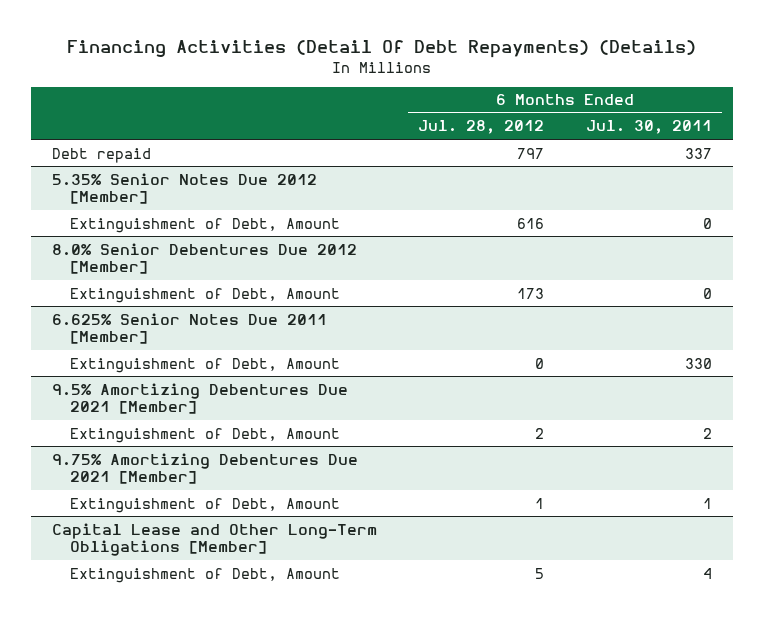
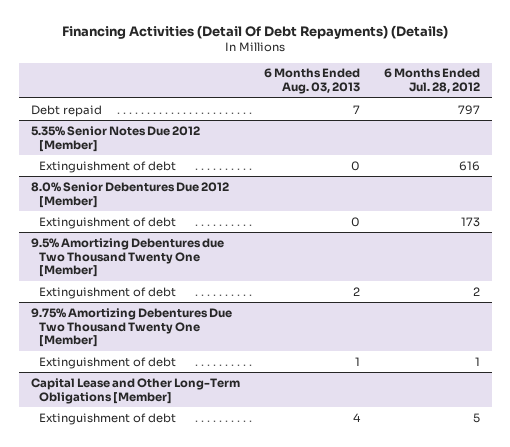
- | 6 Months Ended Jul. 28, 2012 | 6 Months Ended Jul. 30, 2011
+ | 6 Months Ended Aug. 03, 2013 | 6 Months Ended Jul. 28, 2012
@ 5.35% Senior Notes Due 2012 [Member]
- Extinguishment of Debt, Amount | 616 | 0
+ Extinguishment of debt | 0 | 616
@ 8.0% Senior Debentures Due 2012 [Member]
- Extinguishment of Debt, Amount | 173 | 0
- 6.625% Senior Notes Due 2011 [Member]
- Extinguishment of Debt, Amount | 0 | 330
- 9.5% Amortizing Debentures Due 2021 [Member]
- Extinguishment of Debt, Amount | 2 | 2
- 9.75% Amortizing Debentures Due 2021 [Member]
- Extinguishment of Debt, Amount | 1 | 1
@ 8.0% Senior Debentures Due 2012 [Member]
+ Extinguishment of debt | 0 | 173
+ 9.5% Amortizing Debentures due Two Thousand Twenty One [Member]
+ Extinguishment of debt | 2 | 2
+ 9.75% Amortizing Debentures Due Two Thousand Twenty One [Member]
+ Extinguishment of debt | 1 | 1
@ Capital Lease and Other Long-Term Obligations [Member]
- Extinguishment of Debt, Amount | 5 | 4
+ Extinguishment of debt | 4 | 5

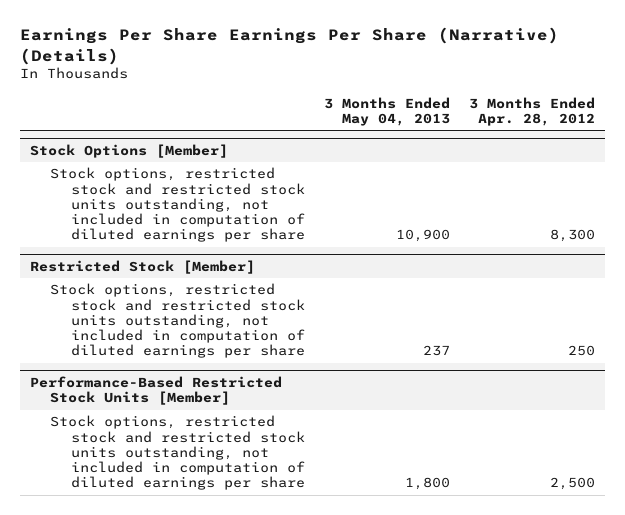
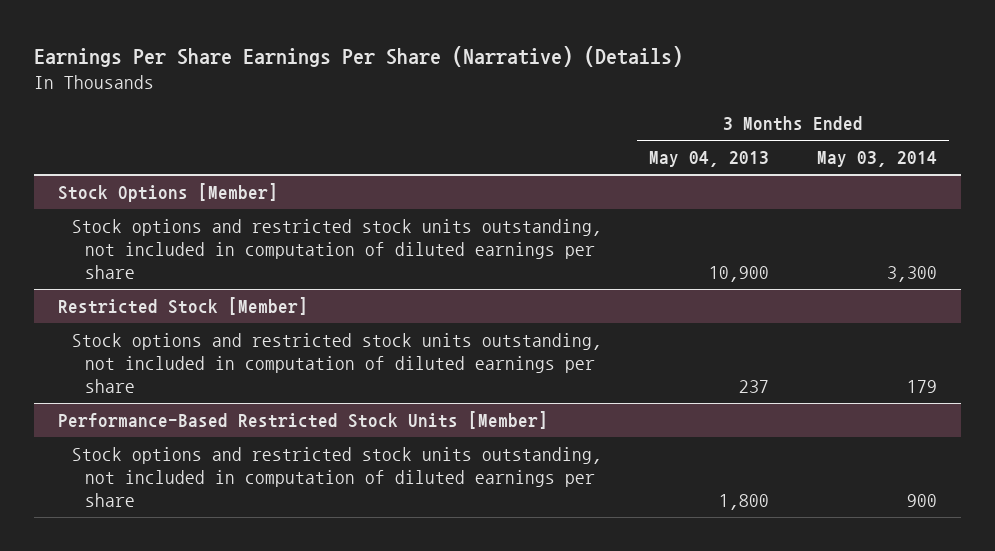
- | 3 Months Ended May 04, 2013 | 3 Months Ended Apr. 28, 2012
+ | 3 Months Ended May 04, 2013 | 3 Months Ended May 03, 2014
@ Stock Options [Member]
- Stock options, restricted stock and restricted stock units outstanding, not included in computation of diluted earnings per share | 10,900 | 8,300
+ Stock options and restricted stock units outstanding, not included in computation of diluted earnings per share | 10,900 | 3,300
@ Restricted Stock [Member]
- Stock options, restricted stock and restricted stock units outstanding, not included in computation of diluted earnings per share | 237 | 250
+ Stock options and restricted stock units outstanding, not included in computation of diluted earnings per share | 237 | 179
@ Performance-Based Restricted Stock Units [Member]
- Stock options, restricted stock and restricted stock units outstanding, not included in computation of diluted earnings per share | 1,800 | 2,500
+ Stock options and restricted stock units outstanding, not included in computation of diluted earnings per share | 1,800 | 900

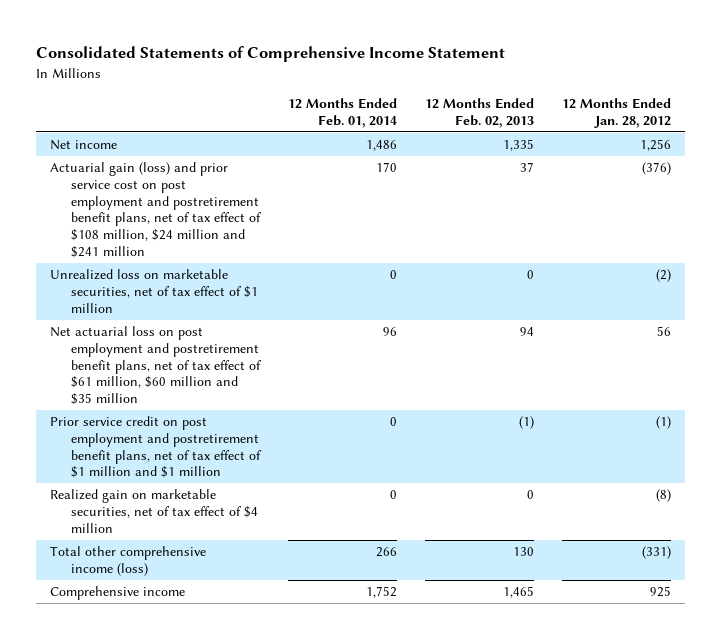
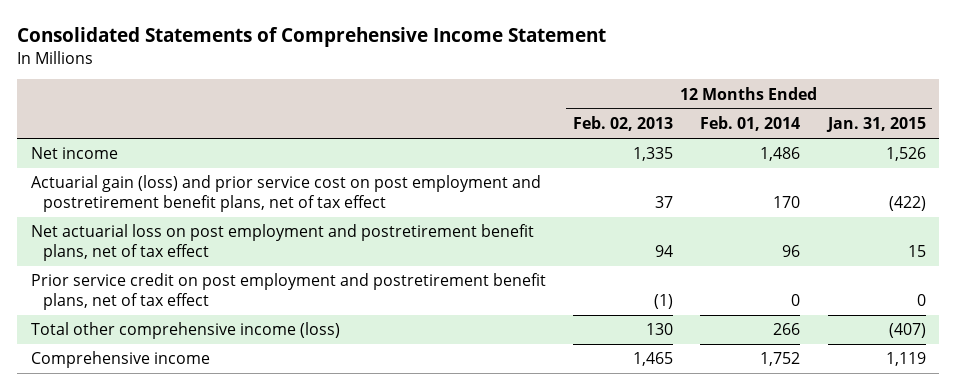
- | 12 Months Ended Feb. 01, 2014 | 12 Months Ended Feb. 02, 2013 | 12 Months Ended Jan. 28, 2012
+ | 12 Months Ended Feb. 02, 2013 | 12 Months Ended Feb. 01, 2014 | 12 Months Ended Jan. 31, 2015
- Actuarial gain (loss) and prior service cost on post employment and postretirement benefit plans, net of tax effect of $108 million, $24 million and $241 million | 170 | 37 | (376)
- Unrealized loss on marketable securities, net of tax effect of $1 million | 0 | 0 | (2)
- Net actuarial loss on post employment and postretirement benefit plans, net of tax effect of $61 million, $60 million and $35 million | 96 | 94 | 56
- Prior service credit on post employment and postretirement benefit plans, net of tax effect of $1 million and $1 million | 0 | (1) | (1)
- Realized gain on marketable securities, net of tax effect of $4 million | 0 | 0 | (8)
+ Actuarial gain (loss) and prior service cost on post employment and postretirement benefit plans, net of tax effect | 37 | 170 | (422)
+ Net actuarial loss on post employment and postretirement benefit plans, net of tax effect | 94 | 96 | 15
+ Prior service credit on post employment and postretirement benefit plans, net of tax effect | (1) | 0 | 0

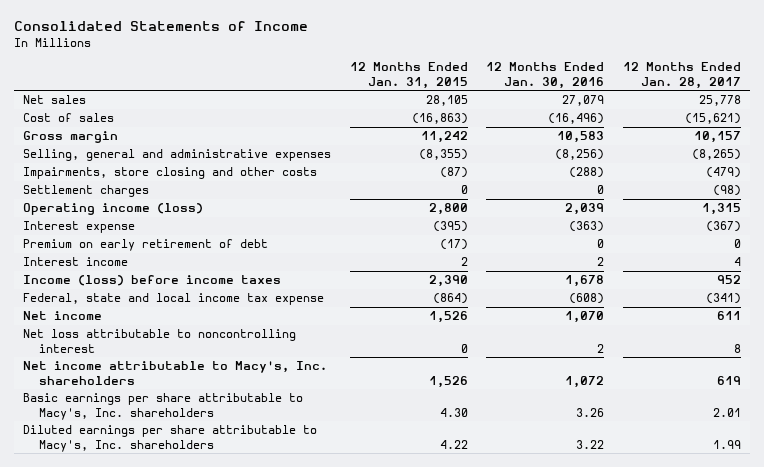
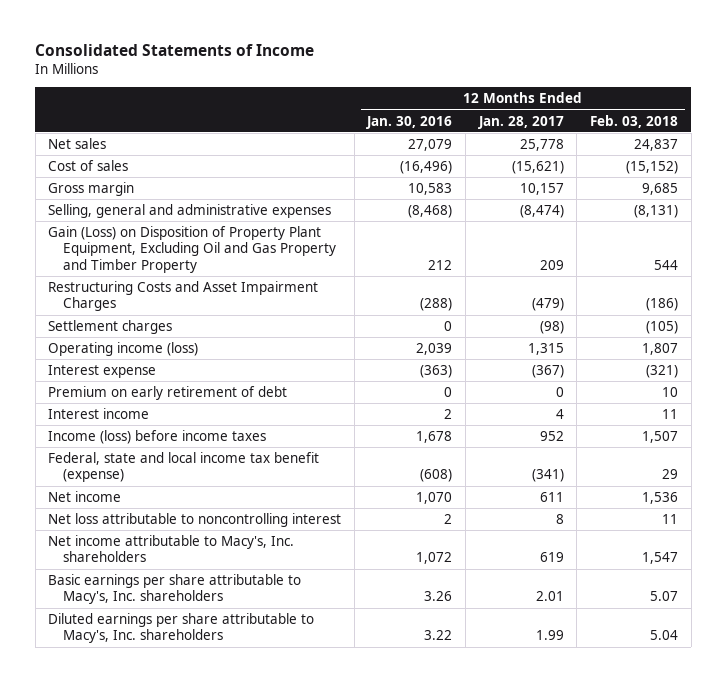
- | 12 Months Ended Jan. 31, 2015 | 12 Months Ended Jan. 30, 2016 | 12 Months Ended Jan. 28, 2017
+ | 12 Months Ended Jan. 30, 2016 | 12 Months Ended Jan. 28, 2017 | 12 Months Ended Feb. 03, 2018
- Selling, general and administrative expenses | (8,355) | (8,256) | (8,265)
- Impairments, store closing and other costs | (87) | (288) | (479)
+ Selling, general and administrative expenses | (8,468) | (8,474) | (8,131)
+ Gain (Loss) on Disposition of Property Plant Equipment, Excluding Oil and Gas Property and Timber Property | 212 | 209 | 544
+ Restructuring Costs and Asset Impairment Charges | (288) | (479) | (186)
- Federal, state and local income tax expense | (864) | (608) | (341)
+ Federal, state and local income tax benefit (expense) | (608) | (341) | 29

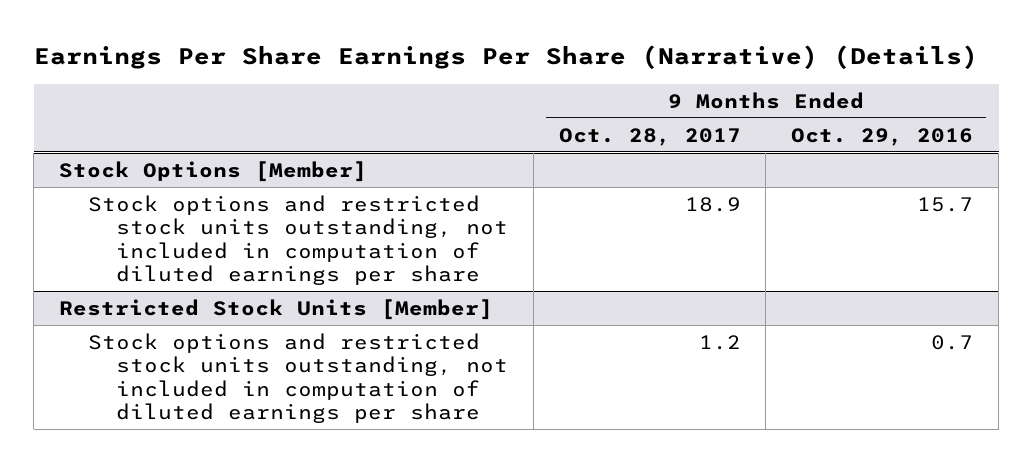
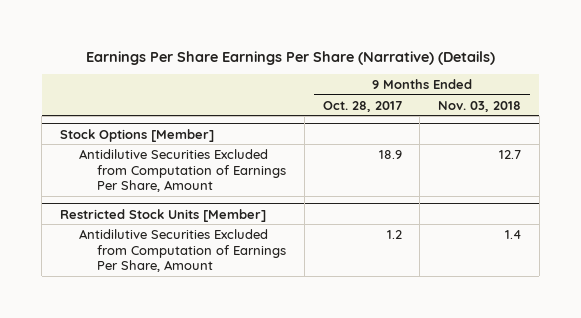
- | 9 Months Ended Oct. 28, 2017 | 9 Months Ended Oct. 29, 2016
+ | 9 Months Ended Oct. 28, 2017 | 9 Months Ended Nov. 03, 2018
@ Stock Options [Member]
- Stock options and restricted stock units outstanding, not included in computation of diluted earnings per share | 18.9 | 15.7
+ Antidilutive Securities Excluded from Computation of Earnings Per Share, Amount | 18.9 | 12.7
@ Restricted Stock Units [Member]
- Stock options and restricted stock units outstanding, not included in computation of diluted earnings per share | 1.2 | 0.7
+ Antidilutive Securities Excluded from Computation of Earnings Per Share, Amount | 1.2 | 1.4

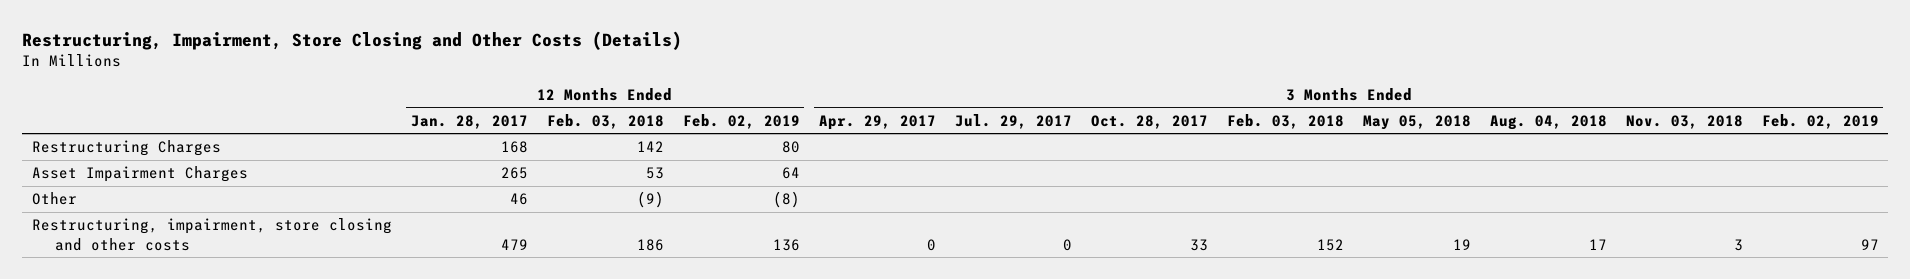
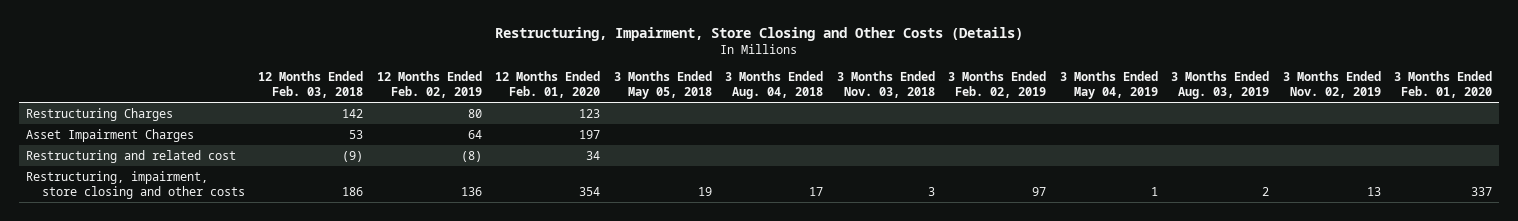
- | 12 Months Ended Jan. 28, 2017 | 12 Months Ended Feb. 03, 2018 | 12 Months Ended Feb. 02, 2019 | 3 Months Ended Apr. 29, 2017 | 3 Months Ended Jul. 29, 2017 | 3 Months Ended Oct. 28, 2017 | 3 Months Ended Feb. 03, 2018 | 3 Months Ended May 05, 2018 | 3 Months Ended Aug. 04, 2018 | 3 Months Ended Nov. 03, 2018 | 3 Months Ended Feb. 02, 2019
+ | 12 Months Ended Feb. 03, 2018 | 12 Months Ended Feb. 02, 2019 | 12 Months Ended Feb. 01, 2020 | 3 Months Ended May 05, 2018 | 3 Months Ended Aug. 04, 2018 | 3 Months Ended Nov. 03, 2018 | 3 Months Ended Feb. 02, 2019 | 3 Months Ended May 04, 2019 | 3 Months Ended Aug. 03, 2019 | 3 Months Ended Nov. 02, 2019 | 3 Months Ended Feb. 01, 2020
- Other | 46 | (9) | (8) | | | | | | | |
+ Restructuring and related cost | (9) | (8) | 34 | | | | | | | |

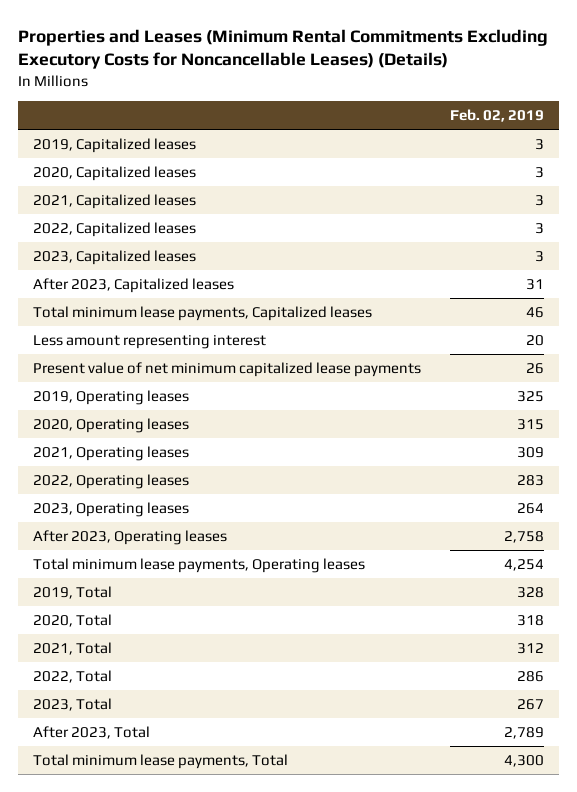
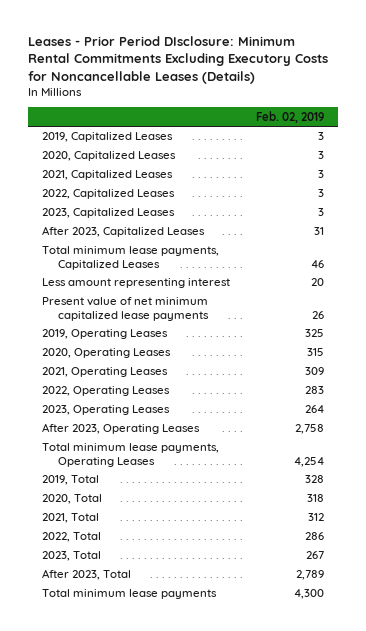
- Properties and Leases (Minimum Rental Commitments Excluding Executory Costs for Noncancellable Leases) (Details)
+ Leases - Prior Period DIsclosure: Minimum Rental Commitments Excluding Executory Costs for Noncancellable Leases (Details)
- 2019, Capitalized leases | 3
- 2020, Capitalized leases | 3
- 2021, Capitalized leases | 3
- 2022, Capitalized leases | 3
- 2023, Capitalized leases | 3
- After 2023, Capitalized leases | 31
- Total minimum lease payments, Capitalized leases | 46
+ 2019, Capitalized Leases | 3
+ 2020, Capitalized Leases | 3
+ 2021, Capitalized Leases | 3
+ 2022, Capitalized Leases | 3
+ 2023, Capitalized Leases | 3
+ After 2023, Capitalized Leases | 31
+ Total minimum lease payments, Capitalized Leases | 46
- 2019, Operating leases | 325
- 2020, Operating leases | 315
- 2021, Operating leases | 309
- 2022, Operating leases | 283
- 2023, Operating leases | 264
- After 2023, Operating leases | 2,758
- Total minimum lease payments, Operating leases | 4,254
+ 2019, Operating Leases | 325
+ 2020, Operating Leases | 315
+ 2021, Operating Leases | 309
+ 2022, Operating Leases | 283
+ 2023, Operating Leases | 264
+ After 2023, Operating Leases | 2,758
+ Total minimum lease payments, Operating Leases | 4,254
- Total minimum lease payments, Total | 4,300
+ Total minimum lease payments | 4,300

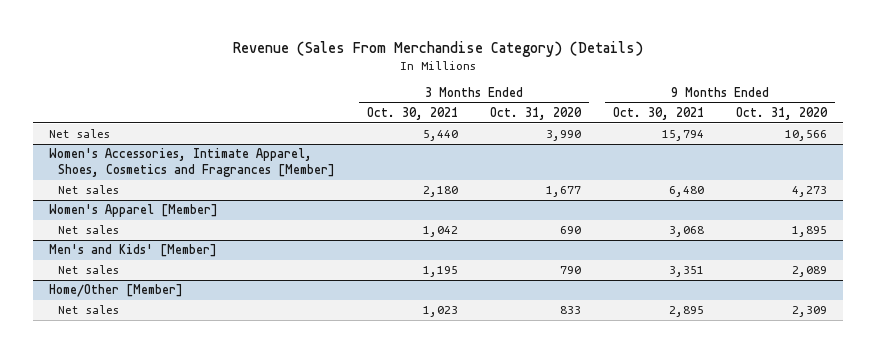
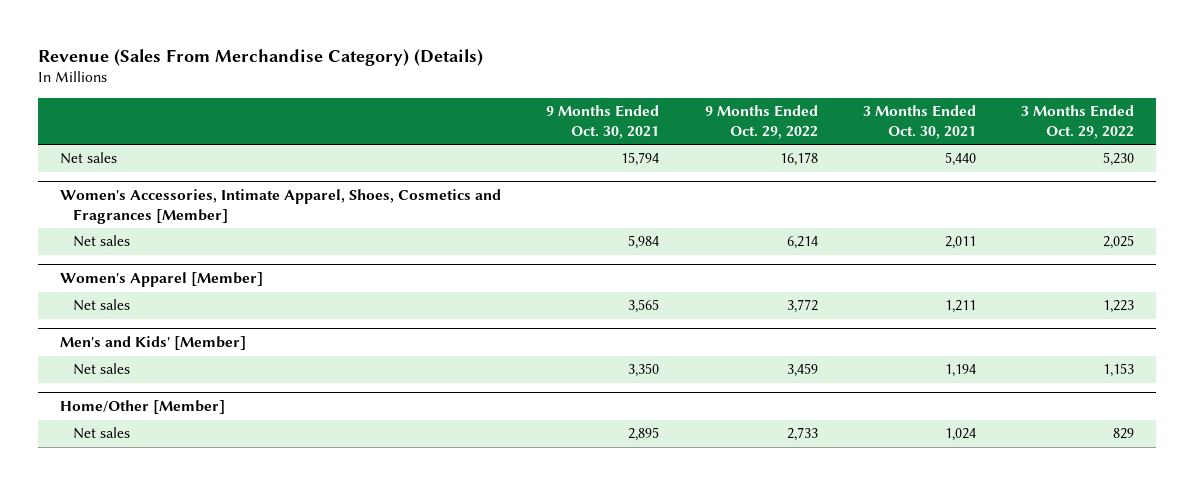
- | 3 Months Ended Oct. 30, 2021 | 3 Months Ended Oct. 31, 2020 | 9 Months Ended Oct. 30, 2021 | 9 Months Ended Oct. 31, 2020
+ | 9 Months Ended Oct. 30, 2021 | 9 Months Ended Oct. 29, 2022 | 3 Months Ended Oct. 30, 2021 | 3 Months Ended Oct. 29, 2022
@ Women's Accessories, Intimate Apparel, Shoes, Cosmetics and Fragrances [Member]
- Net sales | 2,180 | 1,677 | 6,480 | 4,273
+ Net sales | 5,984 | 6,214 | 2,011 | 2,025
@ Women's Apparel [Member]
- Net sales | 1,042 | 690 | 3,068 | 1,895
+ Net sales | 3,565 | 3,772 | 1,211 | 1,223
@ Men's and Kids' [Member]
- Net sales | 1,195 | 790 | 3,351 | 2,089
+ Net sales | 3,350 | 3,459 | 1,194 | 1,153
@ Home/Other [Member]
- Net sales | 1,023 | 833 | 2,895 | 2,309
+ Net sales | 2,895 | 2,733 | 1,024 | 829

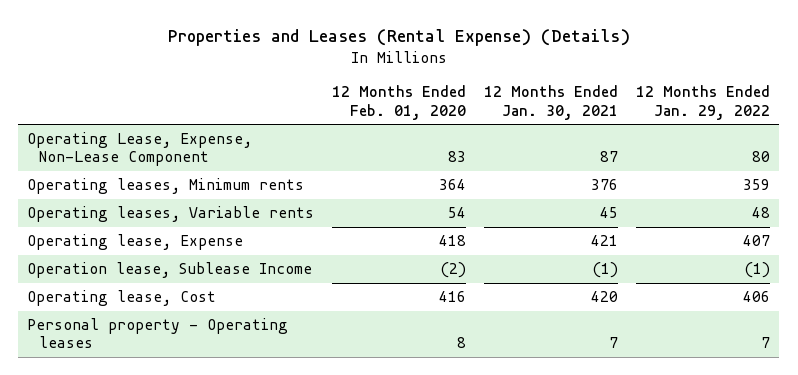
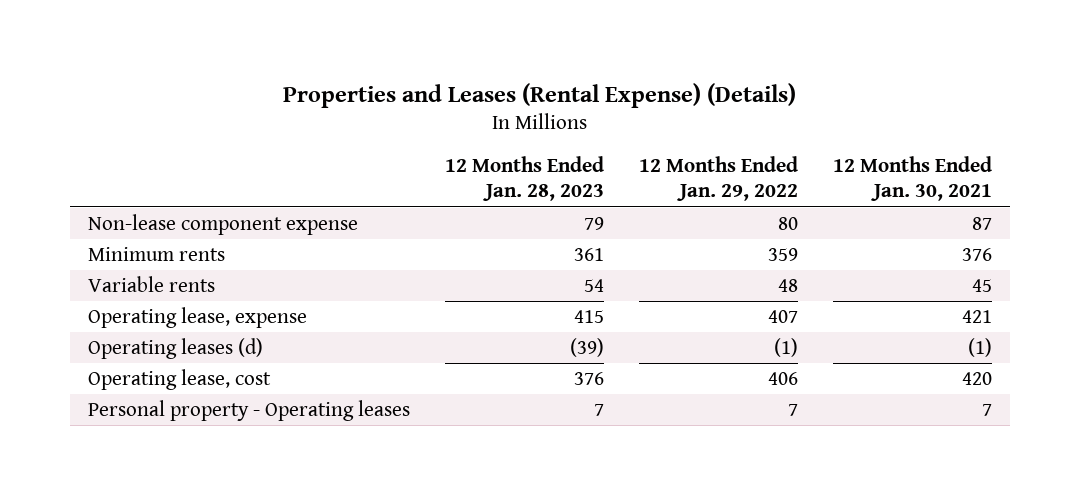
- | 12 Months Ended Feb. 01, 2020 | 12 Months Ended Jan. 30, 2021 | 12 Months Ended Jan. 29, 2022
+ | 12 Months Ended Jan. 28, 2023 | 12 Months Ended Jan. 29, 2022 | 12 Months Ended Jan. 30, 2021
- Operating Lease, Expense, Non-Lease Component | 83 | 87 | 80
- Operating leases, Minimum rents | 364 | 376 | 359
- Operating leases, Variable rents | 54 | 45 | 48
- Operating lease, Expense | 418 | 421 | 407
- Operation lease, Sublease Income | (2) | (1) | (1)
- Operating lease, Cost | 416 | 420 | 406
+ Non-lease component expense | 79 | 80 | 87
+ Minimum rents | 361 | 359 | 376
+ Variable rents | 54 | 48 | 45
+ Operating lease, expense | 415 | 407 | 421
+ Operating leases (d) | (39) | (1) | (1)
+ Operating lease, cost | 376 | 406 | 420

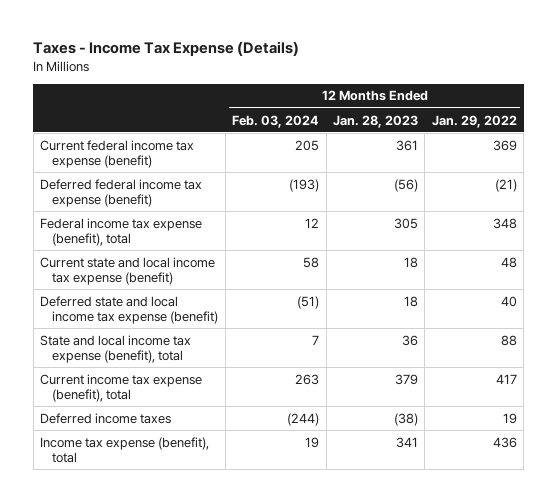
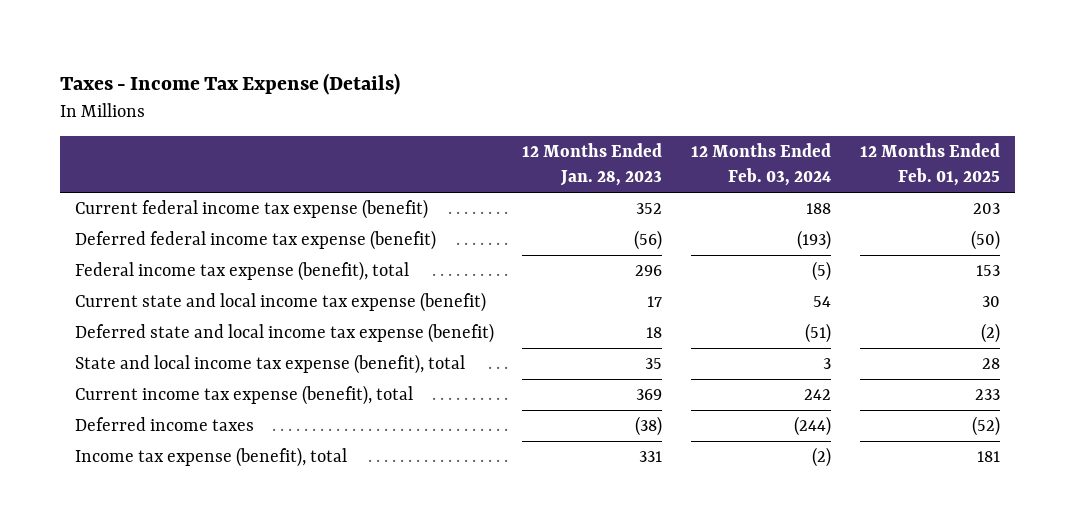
- | 12 Months Ended Feb. 03, 2024 | 12 Months Ended Jan. 28, 2023 | 12 Months Ended Jan. 29, 2022
+ | 12 Months Ended Jan. 28, 2023 | 12 Months Ended Feb. 03, 2024 | 12 Months Ended Feb. 01, 2025
- Current federal income tax expense (benefit) | 205 | 361 | 369
+ Current federal income tax expense (benefit) | 352 | 188 | 203
- Federal income tax expense (benefit), total | 12 | 305 | 348
- Current state and local income tax expense (benefit) | 58 | 18 | 48
+ Federal income tax expense (benefit), total | 296 | (5) | 153
+ Current state and local income tax expense (benefit) | 17 | 54 | 30
- State and local income tax expense (benefit), total | 7 | 36 | 88
- Current income tax expense (benefit), total | 263 | 379 | 417
+ State and local income tax expense (benefit), total | 35 | 3 | 28
+ Current income tax expense (benefit), total | 369 | 242 | 233
- Income tax expense (benefit), total | 19 | 341 | 436
+ Income tax expense (benefit), total | 331 | (2) | 181

